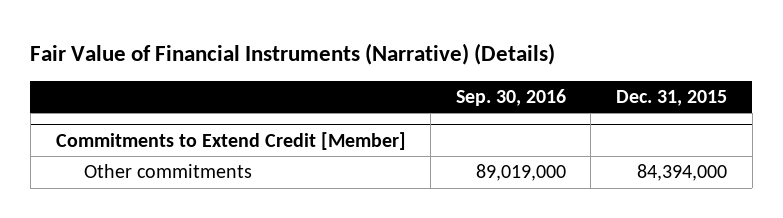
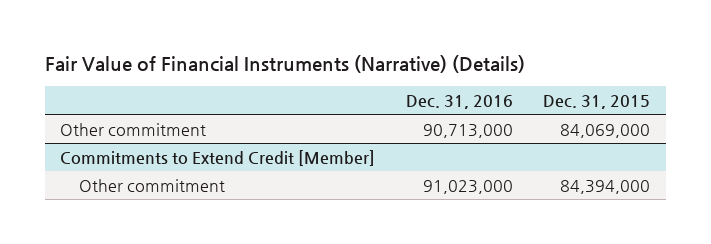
- | Sep. 30, 2016 | Dec. 31, 2015
+ | Dec. 31, 2016 | Dec. 31, 2015
+ Other commitment | 90,713,000 | 84,069,000
@ Commitments to Extend Credit [Member]
- Other commitments | 89,019,000 | 84,394,000
+ Other commitment | 91,023,000 | 84,394,000

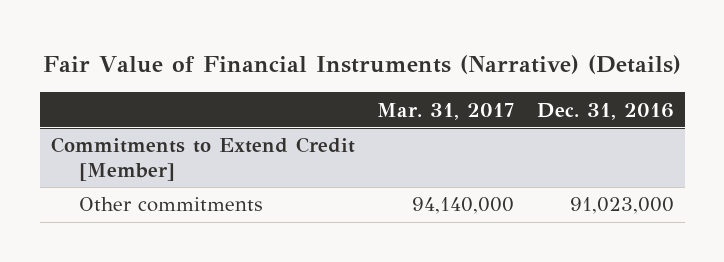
- | Dec. 31, 2016 | Dec. 31, 2015
+ | Mar. 31, 2017 | Dec. 31, 2016
- Other commitment | 90,713,000 | 84,069,000
@ Commitments to Extend Credit [Member]
- Other commitment | 91,023,000 | 84,394,000
+ Other commitments | 94,140,000 | 91,023,000

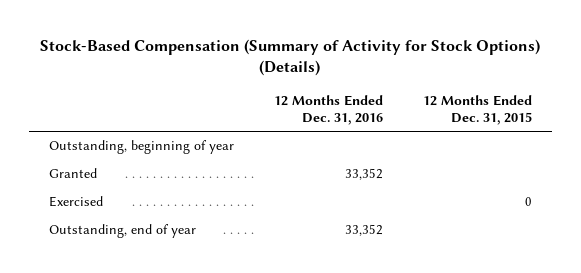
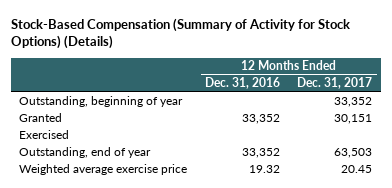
- | 12 Months Ended Dec. 31, 2016 | 12 Months Ended Dec. 31, 2015
+ | 12 Months Ended Dec. 31, 2016 | 12 Months Ended Dec. 31, 2017
+ Weighted average exercise price | 19.32 | 20.45

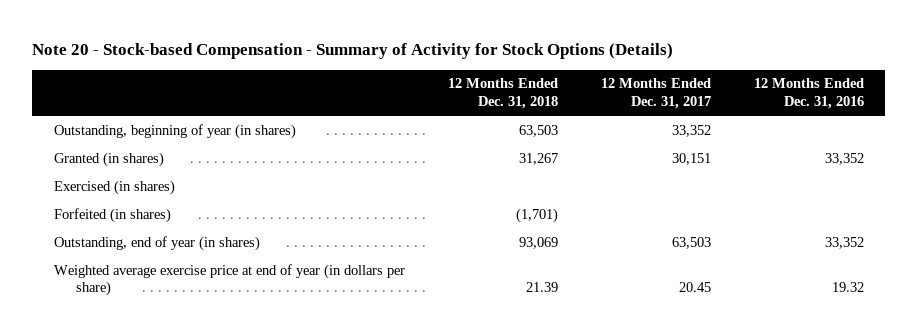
- Stock-Based Compensation (Summary of Activity for Stock Options) (Details)
+ Note 20 - Stock-based Compensation - Summary of Activity for Stock Options (Details)
- | 12 Months Ended Dec. 31, 2016 | 12 Months Ended Dec. 31, 2017
+ | 12 Months Ended Dec. 31, 2018 | 12 Months Ended Dec. 31, 2017 | 12 Months Ended Dec. 31, 2016
- Outstanding, beginning of year | | 33,352
- Granted | 33,352 | 30,151
- Exercised
- Outstanding, end of year | 33,352 | 63,503
- Weighted average exercise price | 19.32 | 20.45
+ Outstanding, beginning of year (in shares) | 63,503 | 33,352 |
+ Granted (in shares) | 31,267 | 30,151 | 33,352
+ Exercised (in shares)
+ Forfeited (in shares) | (1,701) | |
+ Outstanding, end of year (in shares) | 93,069 | 63,503 | 33,352
+ Weighted average exercise price at end of year (in dollars per share) | 21.39 | 20.45 | 19.32

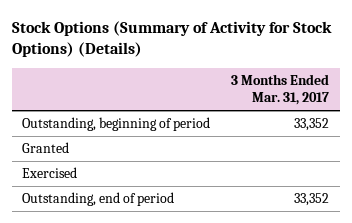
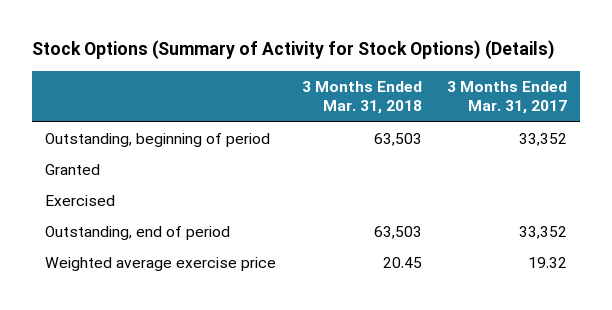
- | 3 Months Ended Mar. 31, 2017
+ | 3 Months Ended Mar. 31, 2018 | 3 Months Ended Mar. 31, 2017
+ Weighted average exercise price | 20.45 | 19.32

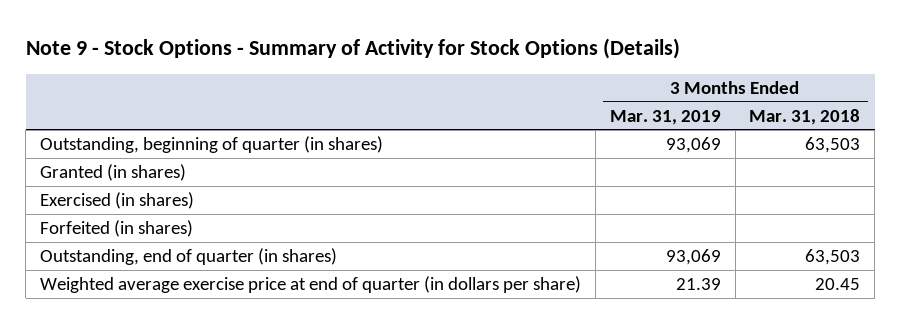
- Stock Options (Summary of Activity for Stock Options) (Details)
+ Note 9 - Stock Options - Summary of Activity for Stock Options (Details)
- | 3 Months Ended Mar. 31, 2018 | 3 Months Ended Mar. 31, 2017
+ | 3 Months Ended Mar. 31, 2019 | 3 Months Ended Mar. 31, 2018
- Outstanding, beginning of period | 63,503 | 33,352
- Granted
- Exercised
- Outstanding, end of period | 63,503 | 33,352
- Weighted average exercise price | 20.45 | 19.32
+ Outstanding, beginning of quarter (in shares) | 93,069 | 63,503
+ Granted (in shares)
+ Exercised (in shares)
+ Forfeited (in shares)
+ Outstanding, end of quarter (in shares) | 93,069 | 63,503
+ Weighted average exercise price at end of quarter (in dollars per share) | 21.39 | 20.45

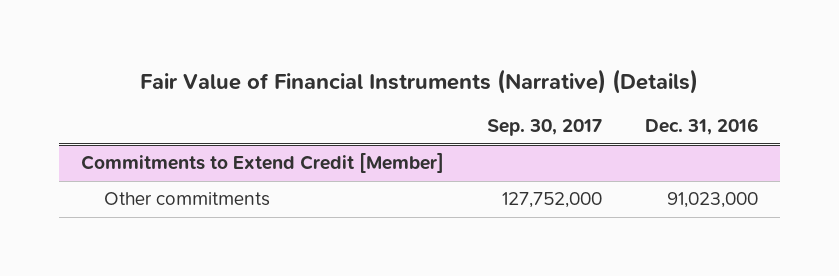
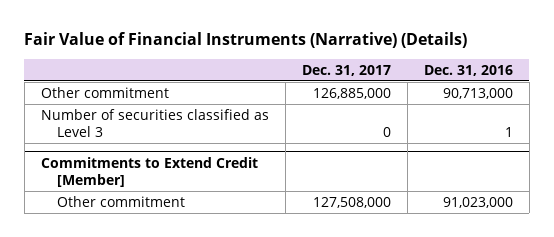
- | Sep. 30, 2017 | Dec. 31, 2016
+ | Dec. 31, 2017 | Dec. 31, 2016
+ Other commitment | 126,885,000 | 90,713,000
+ Number of securities classified as Level 3 | 0 | 1
@ Commitments to Extend Credit [Member]
- Other commitments | 127,752,000 | 91,023,000
+ Other commitment | 127,508,000 | 91,023,000

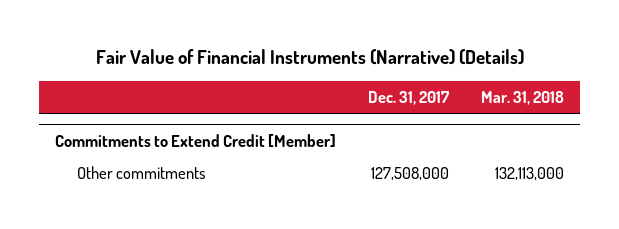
- | Dec. 31, 2017 | Dec. 31, 2016
+ | Dec. 31, 2017 | Mar. 31, 2018
- Other commitment | 126,885,000 | 90,713,000
- Number of securities classified as Level 3 | 0 | 1
@ Commitments to Extend Credit [Member]
- Other commitment | 127,508,000 | 91,023,000
+ Other commitments | 127,508,000 | 132,113,000

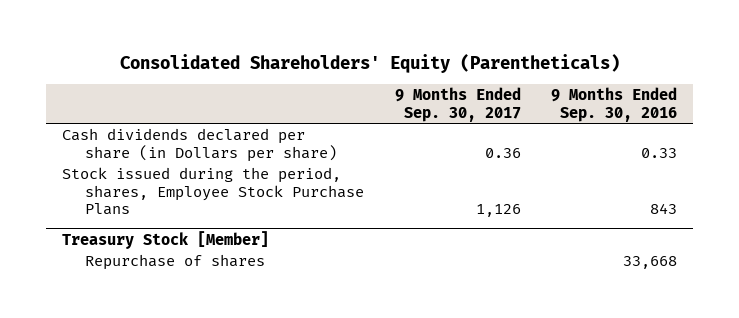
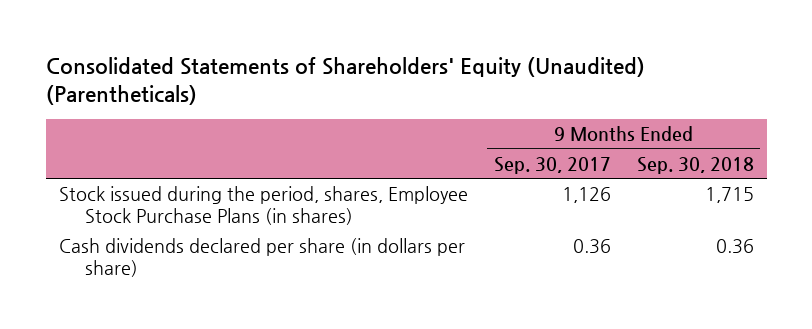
- Consolidated Shareholders' Equity (Parentheticals)
+ Consolidated Statements of Shareholders' Equity (Unaudited) (Parentheticals)
- | 9 Months Ended Sep. 30, 2017 | 9 Months Ended Sep. 30, 2016
+ | 9 Months Ended Sep. 30, 2017 | 9 Months Ended Sep. 30, 2018
- Cash dividends declared per share (in Dollars per share) | 0.36 | 0.33
- Stock issued during the period, shares, Employee Stock Purchase Plans | 1,126 | 843
- Treasury Stock [Member]
- Repurchase of shares | | 33,668
+ Stock issued during the period, shares, Employee Stock Purchase Plans (in shares) | 1,126 | 1,715
+ Cash dividends declared per share (in dollars per share) | 0.36 | 0.36

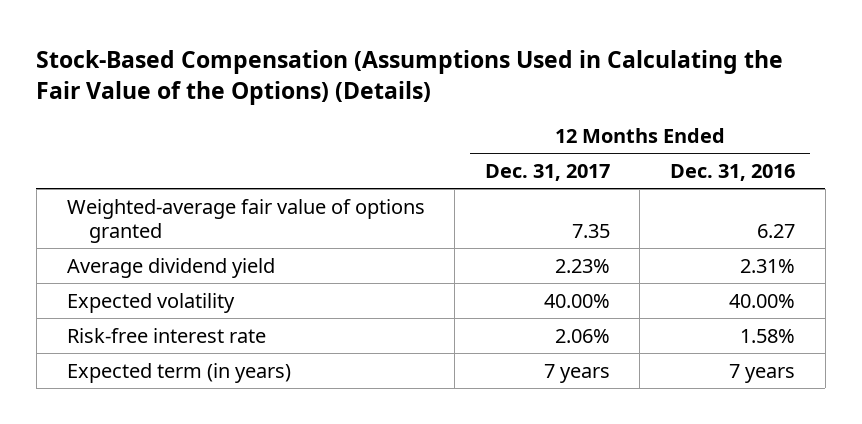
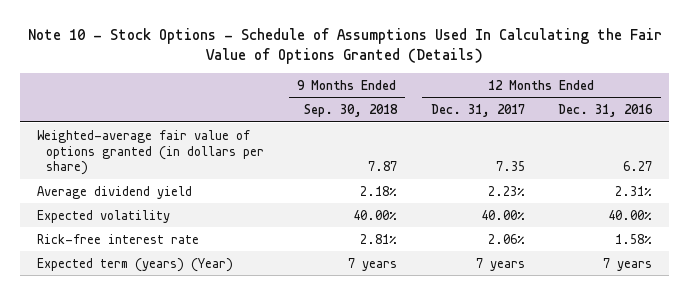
- Stock-Based Compensation (Assumptions Used in Calculating the Fair Value of the Options) (Details)
+ Note 10 - Stock Options - Schedule of Assumptions Used In Calculating the Fair Value of Options Granted (Details)
- | 12 Months Ended Dec. 31, 2017 | 12 Months Ended Dec. 31, 2016
+ | 9 Months Ended Sep. 30, 2018 | 12 Months Ended Dec. 31, 2017 | 12 Months Ended Dec. 31, 2016
- Weighted-average fair value of options granted | 7.35 | 6.27
+ Weighted-average fair value of options granted (in dollars per share) | 7.87 | 7.35 | 6.27
- Risk-free interest rate | 2.06% | 1.58%
- Expected term (in years) | 7 years | 7 years
+ Rick-free interest rate | 2.81% | 2.06% | 1.58%
+ Expected term (years) (Year) | 7 years | 7 years | 7 years

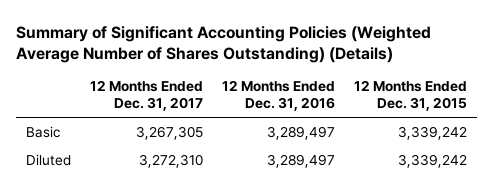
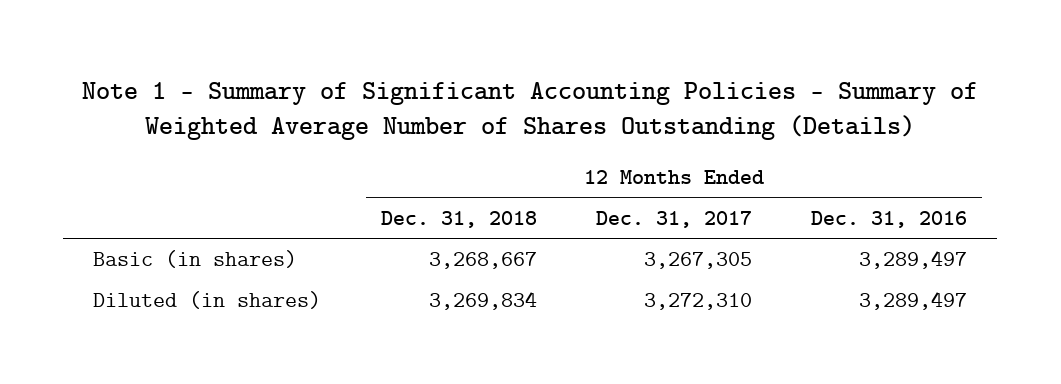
- Summary of Significant Accounting Policies (Weighted Average Number of Shares Outstanding) (Details)
+ Note 1 - Summary of Significant Accounting Policies - Summary of Weighted Average Number of Shares Outstanding (Details)
- | 12 Months Ended Dec. 31, 2017 | 12 Months Ended Dec. 31, 2016 | 12 Months Ended Dec. 31, 2015
+ | 12 Months Ended Dec. 31, 2018 | 12 Months Ended Dec. 31, 2017 | 12 Months Ended Dec. 31, 2016
- Basic | 3,267,305 | 3,289,497 | 3,339,242
- Diluted | 3,272,310 | 3,289,497 | 3,339,242
+ Basic (in shares) | 3,268,667 | 3,267,305 | 3,289,497
+ Diluted (in shares) | 3,269,834 | 3,272,310 | 3,289,497

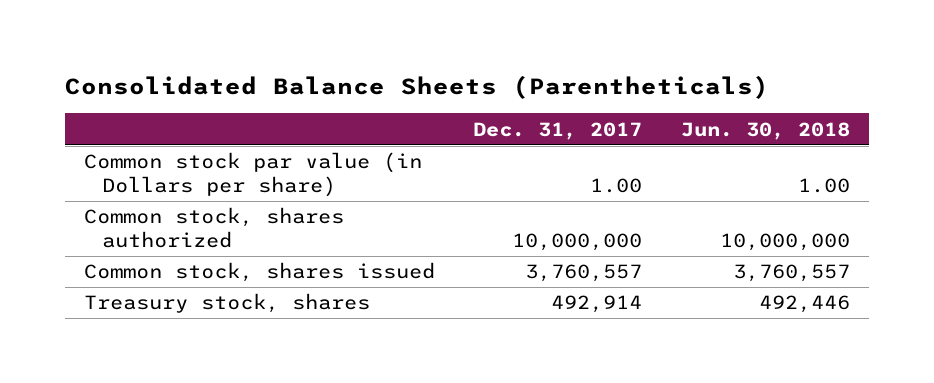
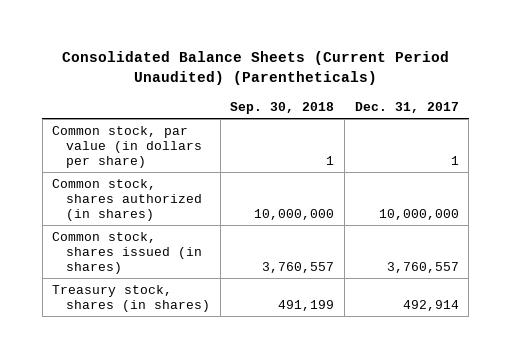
- Consolidated Balance Sheets (Parentheticals)
+ Consolidated Balance Sheets (Current Period Unaudited) (Parentheticals)
- | Dec. 31, 2017 | Jun. 30, 2018
+ | Sep. 30, 2018 | Dec. 31, 2017
- Common stock par value (in Dollars per share) | 1.00 | 1.00
- Common stock, shares authorized | 10,000,000 | 10,000,000
- Common stock, shares issued | 3,760,557 | 3,760,557
- Treasury stock, shares | 492,914 | 492,446
+ Common stock, par value (in dollars per share) | 1 | 1
+ Common stock, shares authorized (in shares) | 10,000,000 | 10,000,000
+ Common stock, shares issued (in shares) | 3,760,557 | 3,760,557
+ Treasury stock, shares (in shares) | 491,199 | 492,914

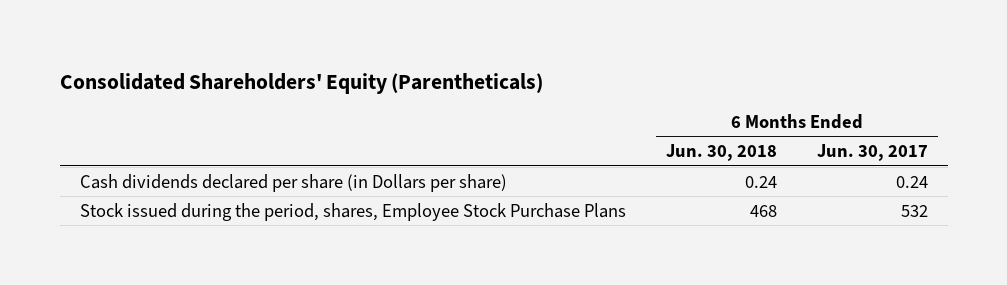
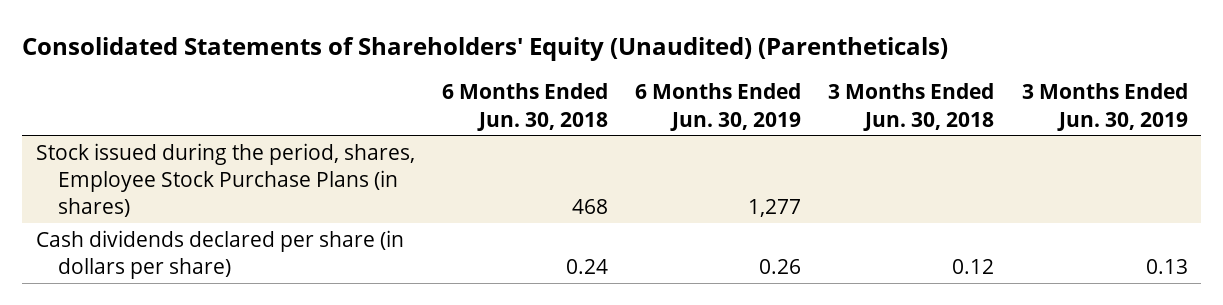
- Consolidated Shareholders' Equity (Parentheticals)
+ Consolidated Statements of Shareholders' Equity (Unaudited) (Parentheticals)
- | 6 Months Ended Jun. 30, 2018 | 6 Months Ended Jun. 30, 2017
+ | 6 Months Ended Jun. 30, 2018 | 6 Months Ended Jun. 30, 2019 | 3 Months Ended Jun. 30, 2018 | 3 Months Ended Jun. 30, 2019
- Cash dividends declared per share (in Dollars per share) | 0.24 | 0.24
- Stock issued during the period, shares, Employee Stock Purchase Plans | 468 | 532
+ Stock issued during the period, shares, Employee Stock Purchase Plans (in shares) | 468 | 1,277 | |
+ Cash dividends declared per share (in dollars per share) | 0.24 | 0.26 | 0.12 | 0.13

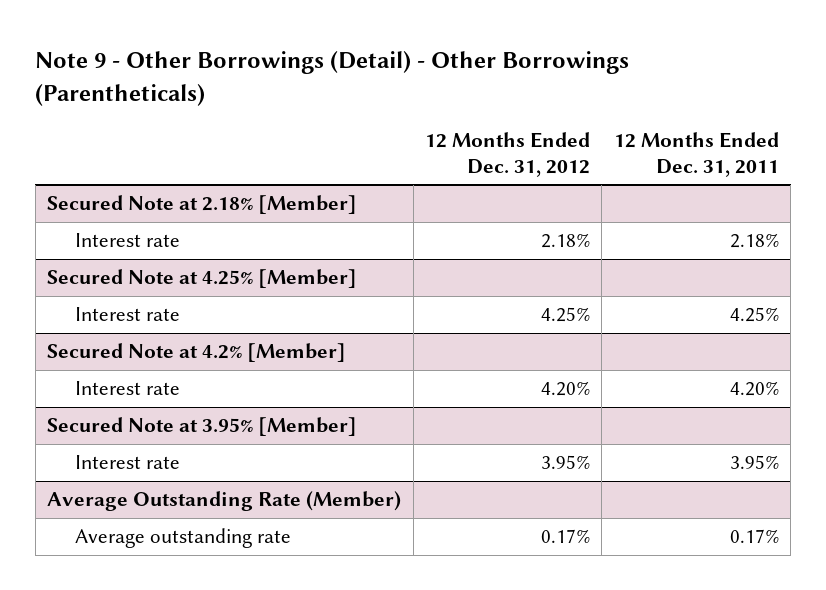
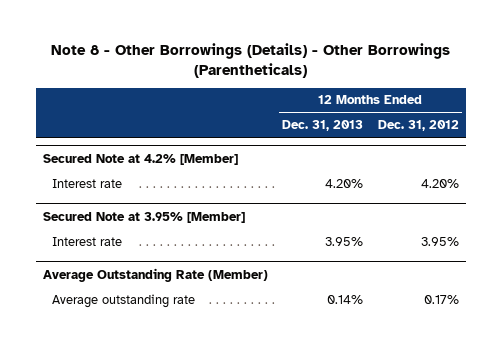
- Note 9 - Other Borrowings (Detail) - Other Borrowings (Parentheticals)
+ Note 8 - Other Borrowings (Details) - Other Borrowings (Parentheticals)
- | 12 Months Ended Dec. 31, 2012 | 12 Months Ended Dec. 31, 2011
+ | 12 Months Ended Dec. 31, 2013 | 12 Months Ended Dec. 31, 2012
- Secured Note at 2.18% [Member]
- Interest rate | 2.18% | 2.18%
- Secured Note at 4.25% [Member]
- Interest rate | 4.25% | 4.25%

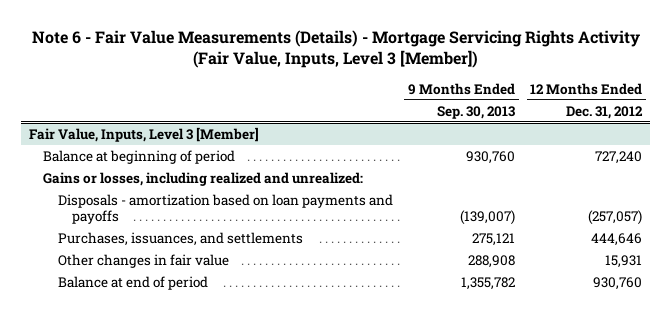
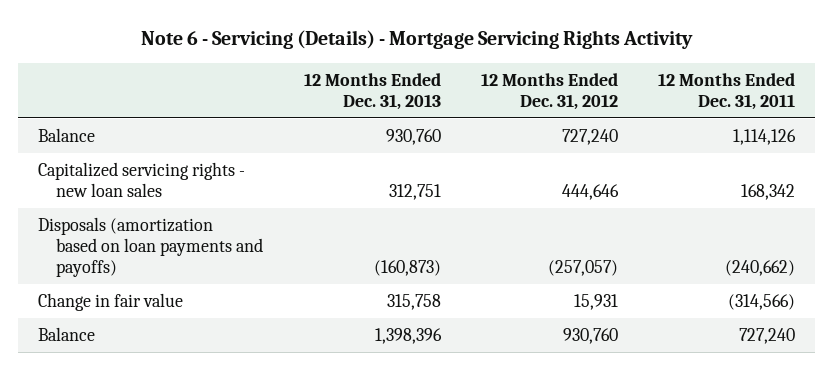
- Note 6 - Fair Value Measurements (Details) - Mortgage Servicing Rights Activity (Fair Value, Inputs, Level 3 [Member])
+ Note 6 - Servicing (Details) - Mortgage Servicing Rights Activity
- | 9 Months Ended Sep. 30, 2013 | 12 Months Ended Dec. 31, 2012
+ | 12 Months Ended Dec. 31, 2013 | 12 Months Ended Dec. 31, 2012 | 12 Months Ended Dec. 31, 2011
- Fair Value, Inputs, Level 3 [Member]
- Balance at beginning of period | 930,760 | 727,240
- Gains or losses, including realized and unrealized:
- Disposals - amortization based on loan payments and payoffs | (139,007) | (257,057)
- Purchases, issuances, and settlements | 275,121 | 444,646
- Other changes in fair value | 288,908 | 15,931
- Balance at end of period | 1,355,782 | 930,760
+ Balance | 930,760 | 727,240 | 1,114,126
+ Capitalized servicing rights - new loan sales | 312,751 | 444,646 | 168,342
+ Disposals (amortization based on loan payments and payoffs) | (160,873) | (257,057) | (240,662)
+ Change in fair value | 315,758 | 15,931 | (314,566)
+ Balance | 1,398,396 | 930,760 | 727,240

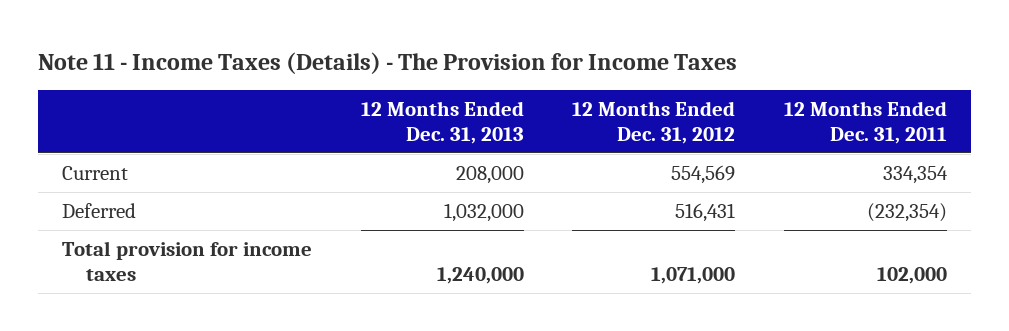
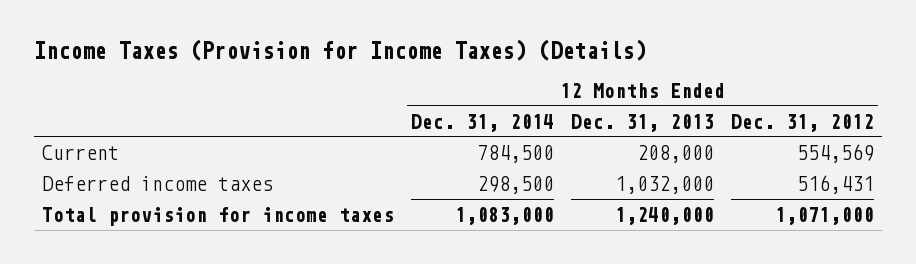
- Note 11 - Income Taxes (Details) - The Provision for Income Taxes
+ Income Taxes (Provision for Income Taxes) (Details)
- | 12 Months Ended Dec. 31, 2013 | 12 Months Ended Dec. 31, 2012 | 12 Months Ended Dec. 31, 2011
+ | 12 Months Ended Dec. 31, 2014 | 12 Months Ended Dec. 31, 2013 | 12 Months Ended Dec. 31, 2012
- Deferred | 1,032,000 | 516,431 | (232,354)
+ Deferred income taxes | 298,500 | 1,032,000 | 516,431

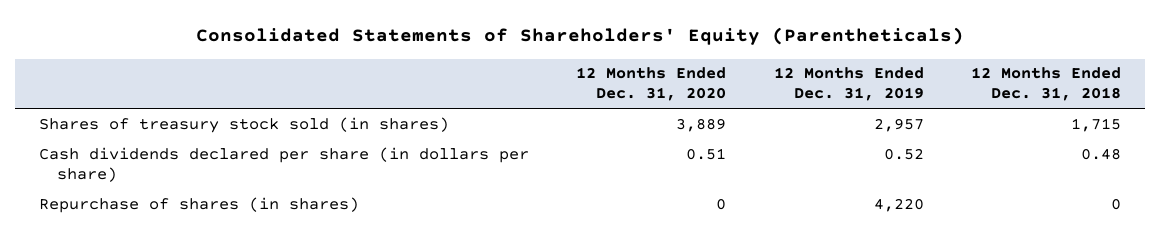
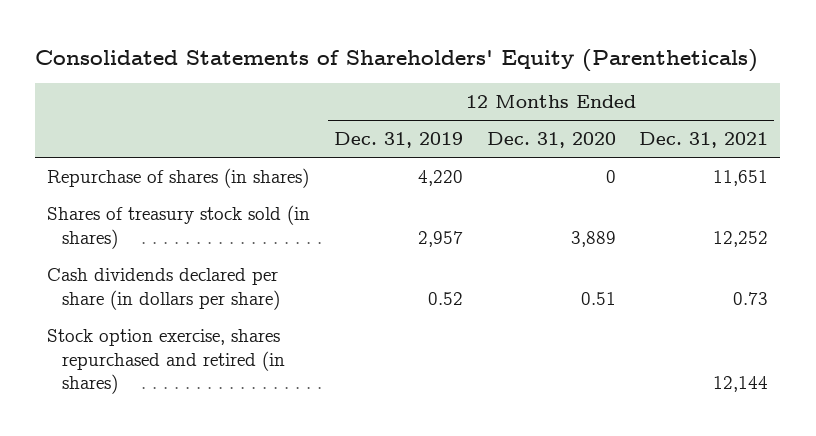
- | 12 Months Ended Dec. 31, 2020 | 12 Months Ended Dec. 31, 2019 | 12 Months Ended Dec. 31, 2018
+ | 12 Months Ended Dec. 31, 2019 | 12 Months Ended Dec. 31, 2020 | 12 Months Ended Dec. 31, 2021
moved up: Repurchase of shares (in shares) | 4,220 | 0 | 11,651
+ Stock option exercise, shares repurchased and retired (in shares) | | | 12,144

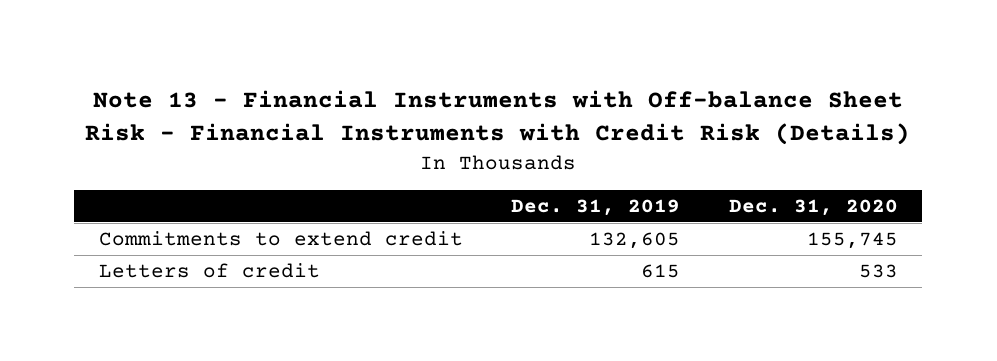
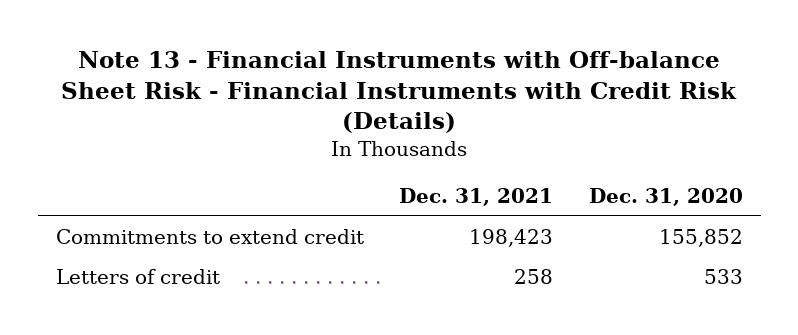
- | Dec. 31, 2019 | Dec. 31, 2020
+ | Dec. 31, 2021 | Dec. 31, 2020
- Commitments to extend credit | 132,605 | 155,745
+ Commitments to extend credit | 198,423 | 155,852

